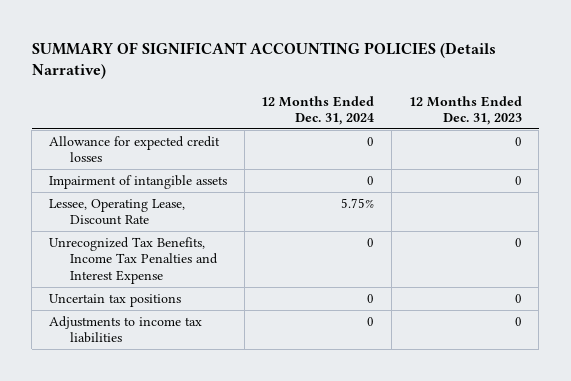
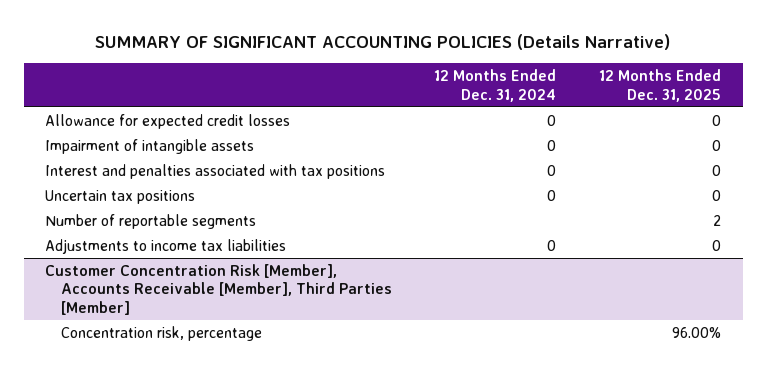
- | 12 Months Ended Dec. 31, 2024 | 12 Months Ended Dec. 31, 2023
+ | 12 Months Ended Dec. 31, 2024 | 12 Months Ended Dec. 31, 2025
- Lessee, Operating Lease, Discount Rate | 5.75% |
- Unrecognized Tax Benefits, Income Tax Penalties and Interest Expense | 0 | 0
+ Interest and penalties associated with tax positions | 0 | 0
+ Number of reportable segments | | 2
+ Customer Concentration Risk [Member], Accounts Receivable [Member], Third Parties [Member]
+ Concentration risk, percentage | | 96.00%

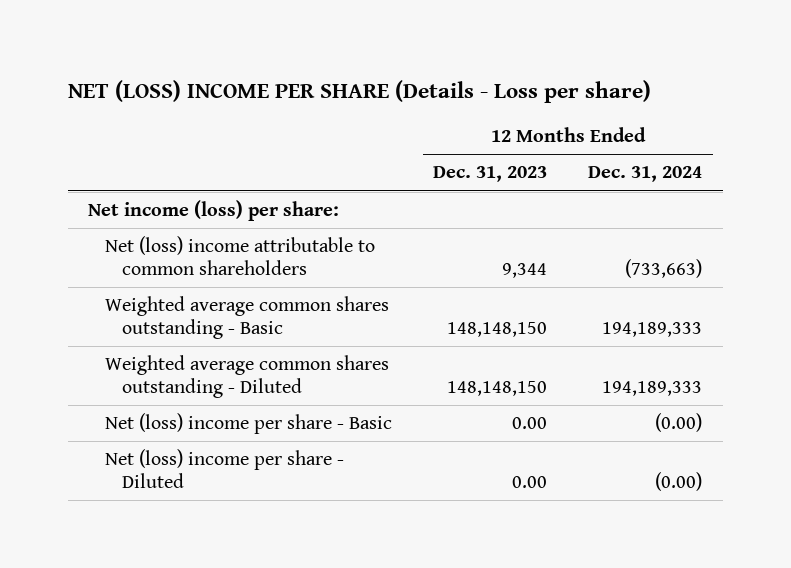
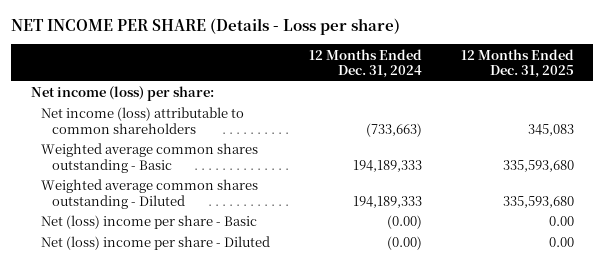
- NET (LOSS) INCOME PER SHARE (Details - Loss per share)
+ NET INCOME PER SHARE (Details - Loss per share)
- | 12 Months Ended Dec. 31, 2023 | 12 Months Ended Dec. 31, 2024
+ | 12 Months Ended Dec. 31, 2024 | 12 Months Ended Dec. 31, 2025
- Net (loss) income attributable to common shareholders | 9,344 | (733,663)
+ Net income (loss) attributable to common shareholders | (733,663) | 345,083

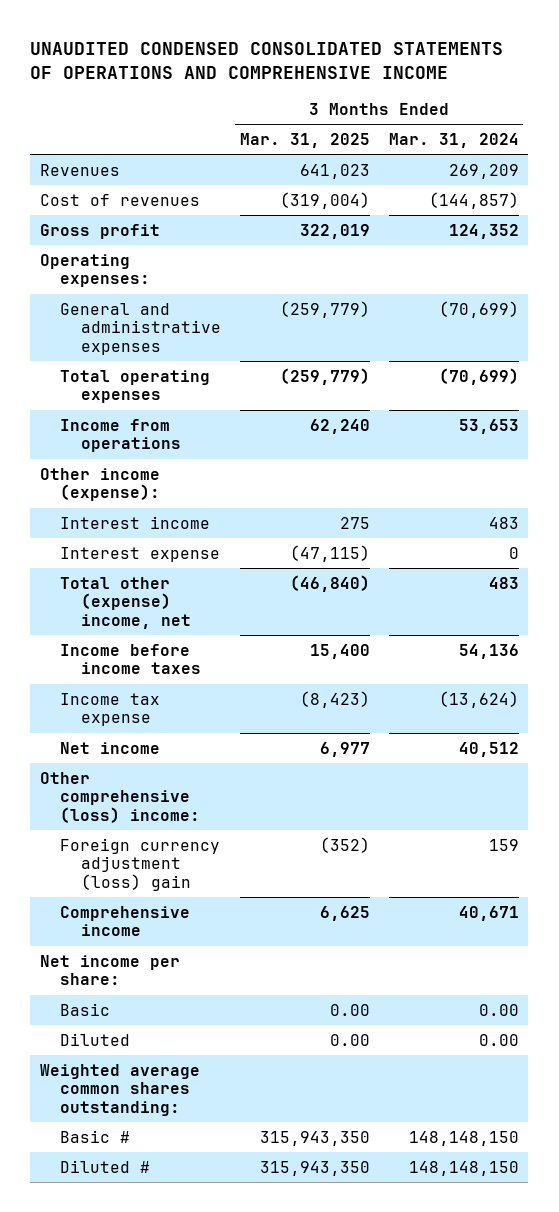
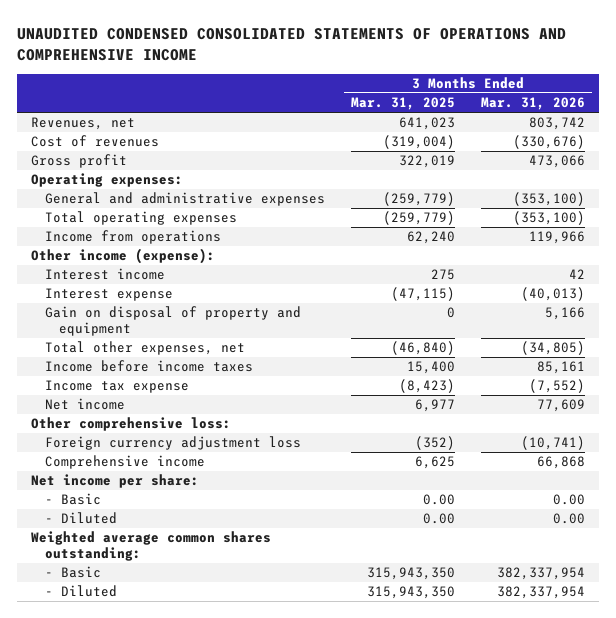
- | 3 Months Ended Mar. 31, 2025 | 3 Months Ended Mar. 31, 2024
+ | 3 Months Ended Mar. 31, 2025 | 3 Months Ended Mar. 31, 2026
- Revenues | 641,023 | 269,209
+ Revenues, net | 641,023 | 803,742
- Total other (expense) income, net | (46,840) | 483
+ Gain on disposal of property and equipment | 0 | 5,166
+ Total other expenses, net | (46,840) | (34,805)
- Other comprehensive (loss) income:
- Foreign currency adjustment (loss) gain | (352) | 159
+ Other comprehensive loss:
+ Foreign currency adjustment loss | (352) | (10,741)
- Basic | 0.00 | 0.00
- Diluted | 0.00 | 0.00
+ - Basic | 0.00 | 0.00
+ - Diluted | 0.00 | 0.00
- Basic # | 315,943,350 | 148,148,150
- Diluted # | 315,943,350 | 148,148,150
+ - Basic | 315,943,350 | 382,337,954
+ - Diluted | 315,943,350 | 382,337,954

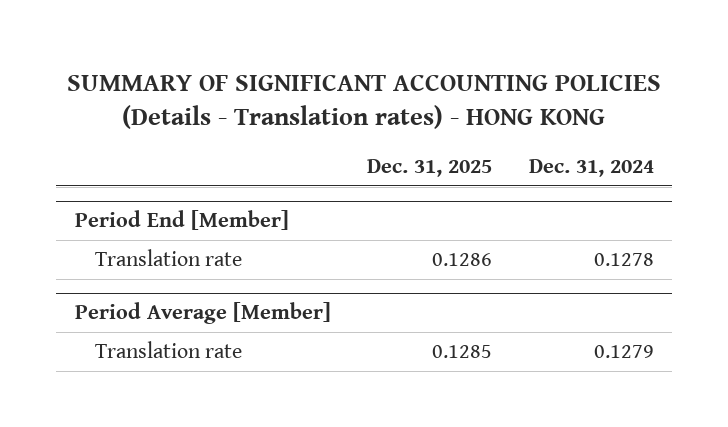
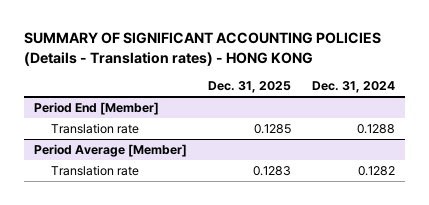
@ Period End [Member]
- Translation rate | 0.1286 | 0.1278
+ Translation rate | 0.1285 | 0.1288
@ Period Average [Member]
- Translation rate | 0.1285 | 0.1279
+ Translation rate | 0.1283 | 0.1282

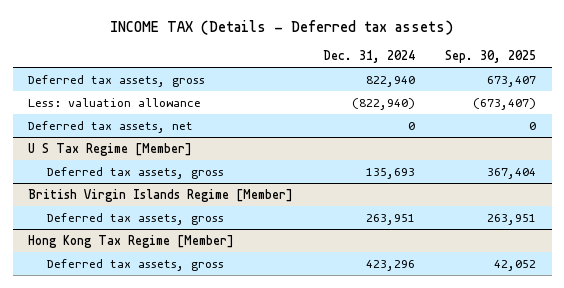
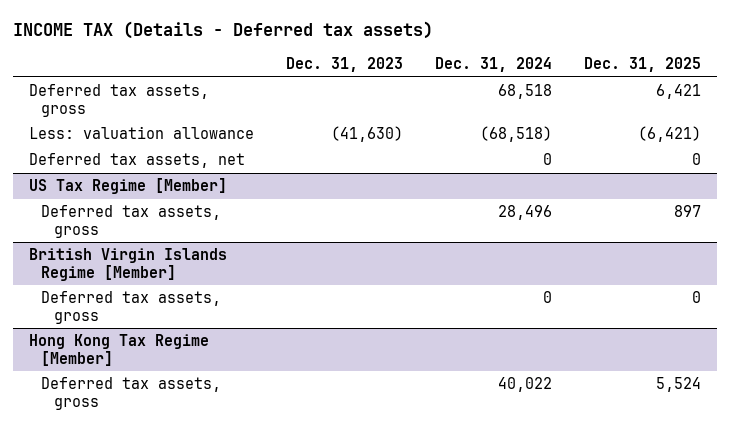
- | Dec. 31, 2024 | Sep. 30, 2025
+ | Dec. 31, 2023 | Dec. 31, 2024 | Dec. 31, 2025
- Deferred tax assets, gross | 822,940 | 673,407
- Less: valuation allowance | (822,940) | (673,407)
+ Deferred tax assets, gross | | 68,518 | 6,421
+ Less: valuation allowance | (41,630) | (68,518) | (6,421)
- U S Tax Regime [Member]
- Deferred tax assets, gross | 135,693 | 367,404
+ US Tax Regime [Member]
+ Deferred tax assets, gross | | 28,496 | 897
@ British Virgin Islands Regime [Member]
- Deferred tax assets, gross | 263,951 | 263,951
+ Deferred tax assets, gross | | 0 | 0
@ Hong Kong Tax Regime [Member]
- Deferred tax assets, gross | 423,296 | 42,052
+ Deferred tax assets, gross | | 40,022 | 5,524

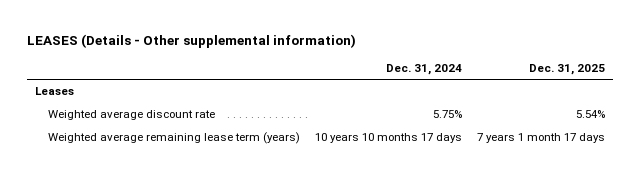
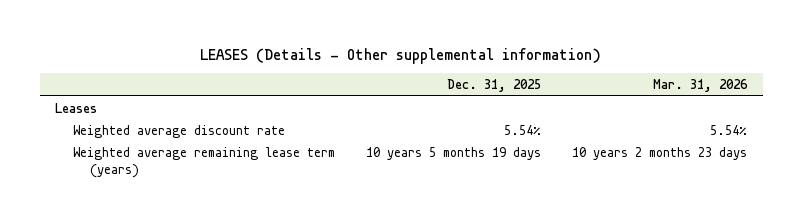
- | Dec. 31, 2024 | Dec. 31, 2025
+ | Dec. 31, 2025 | Mar. 31, 2026
- Weighted average remaining lease term (years) | 10 years 10 months 17 days | 7 years 1 month 17 days
+ Weighted average remaining lease term (years) | 10 years 5 months 19 days | 10 years 2 months 23 days

